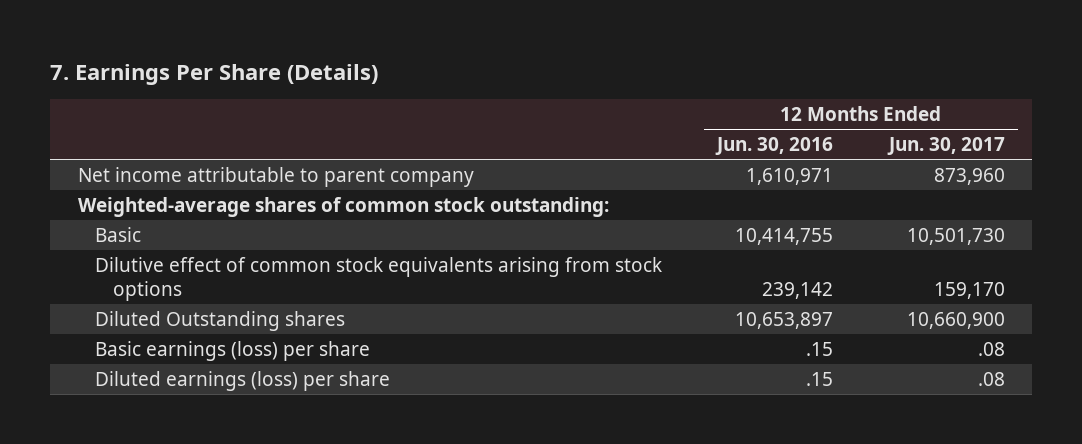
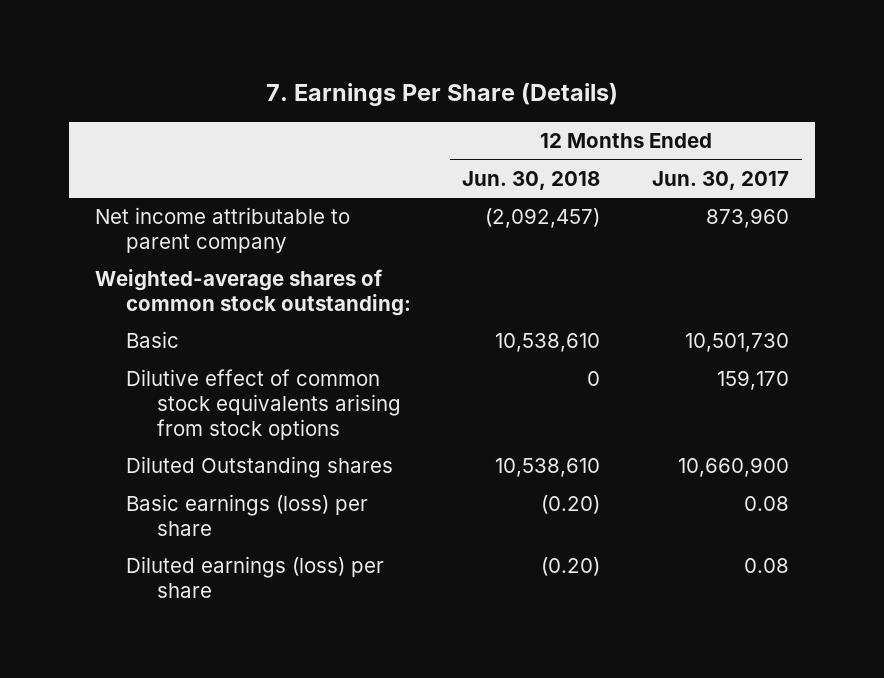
- | 12 Months Ended Jun. 30, 2016 | 12 Months Ended Jun. 30, 2017
+ | 12 Months Ended Jun. 30, 2018 | 12 Months Ended Jun. 30, 2017
- Basic earnings (loss) per share | .15 | .08
- Diluted earnings (loss) per share | .15 | .08
+ Basic earnings (loss) per share | (0.20) | 0.08
+ Diluted earnings (loss) per share | (0.20) | 0.08

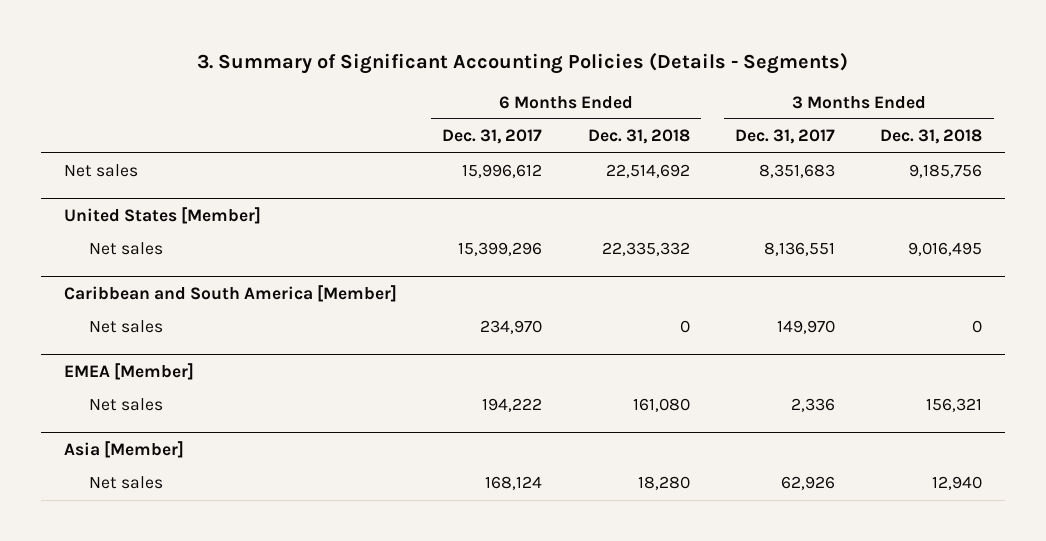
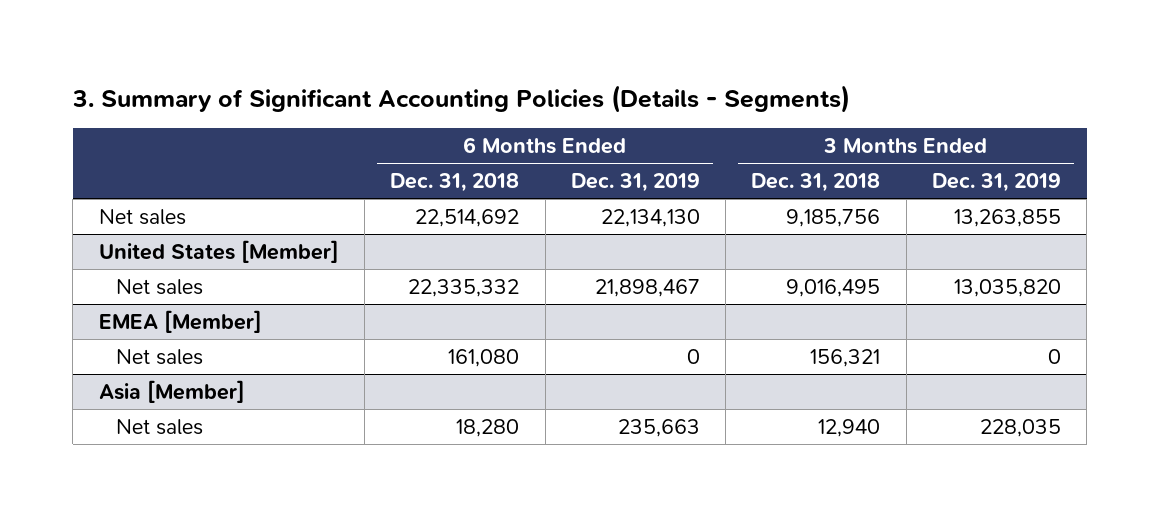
- | 6 Months Ended Dec. 31, 2017 | 6 Months Ended Dec. 31, 2018 | 3 Months Ended Dec. 31, 2017 | 3 Months Ended Dec. 31, 2018
+ | 6 Months Ended Dec. 31, 2018 | 6 Months Ended Dec. 31, 2019 | 3 Months Ended Dec. 31, 2018 | 3 Months Ended Dec. 31, 2019
- Caribbean and South America [Member]
- Net sales | 234,970 | 0 | 149,970 | 0

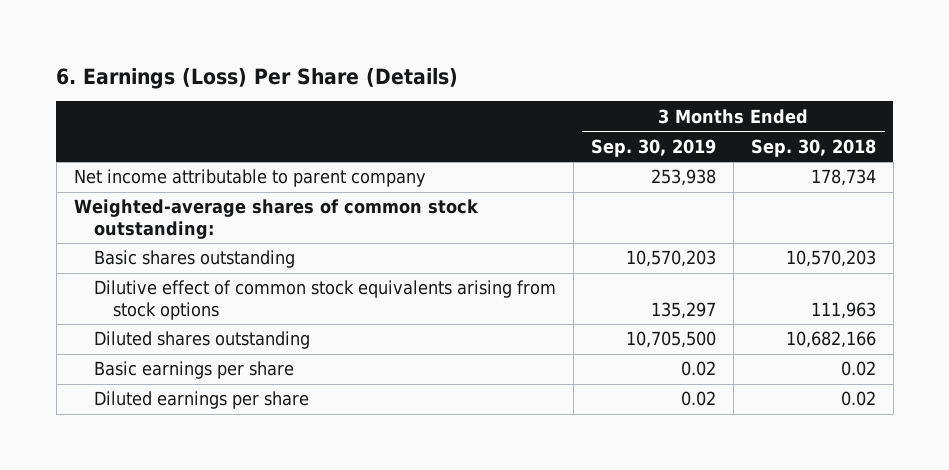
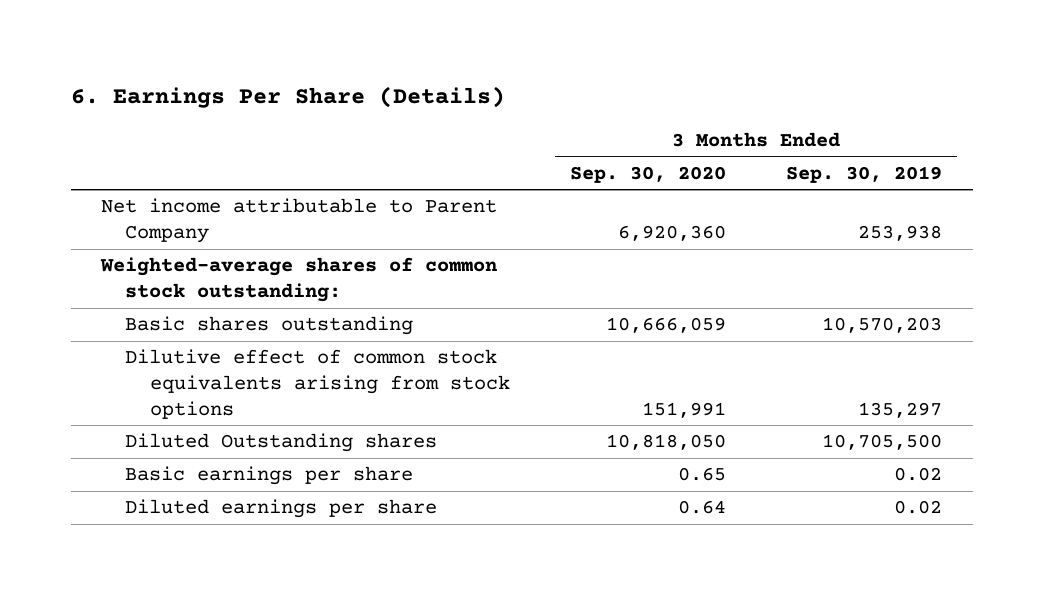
- 6. Earnings (Loss) Per Share (Details)
+ 6. Earnings Per Share (Details)
- | 3 Months Ended Sep. 30, 2019 | 3 Months Ended Sep. 30, 2018
+ | 3 Months Ended Sep. 30, 2020 | 3 Months Ended Sep. 30, 2019
- Net income attributable to parent company | 253,938 | 178,734
+ Net income attributable to Parent Company | 6,920,360 | 253,938
- Diluted shares outstanding | 10,705,500 | 10,682,166
+ Diluted Outstanding shares | 10,818,050 | 10,705,500

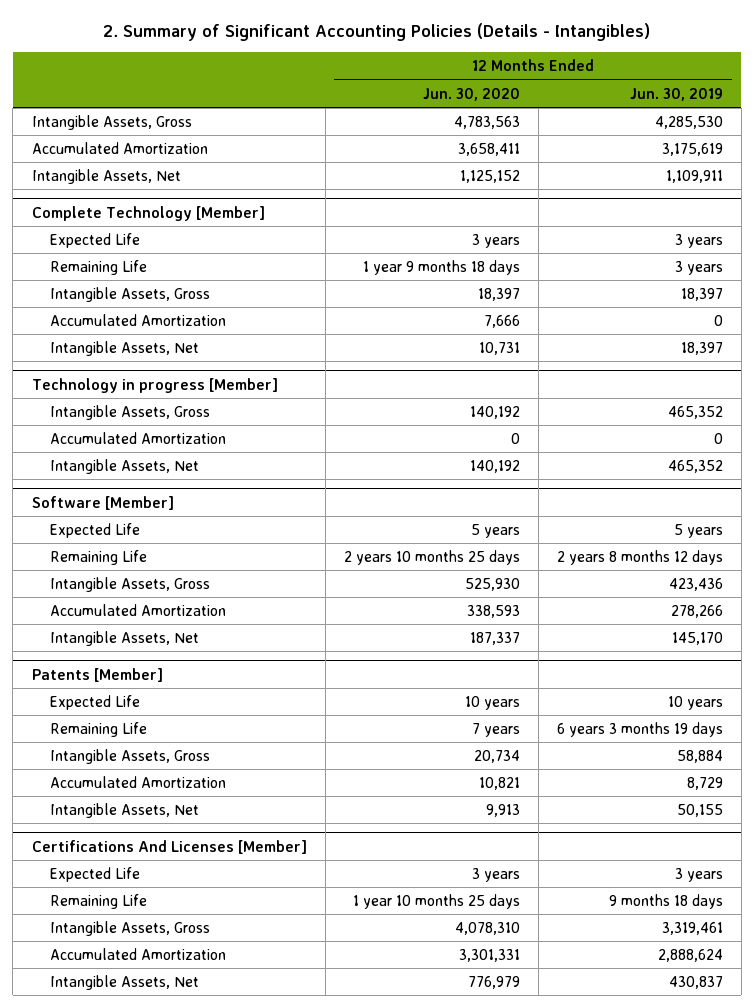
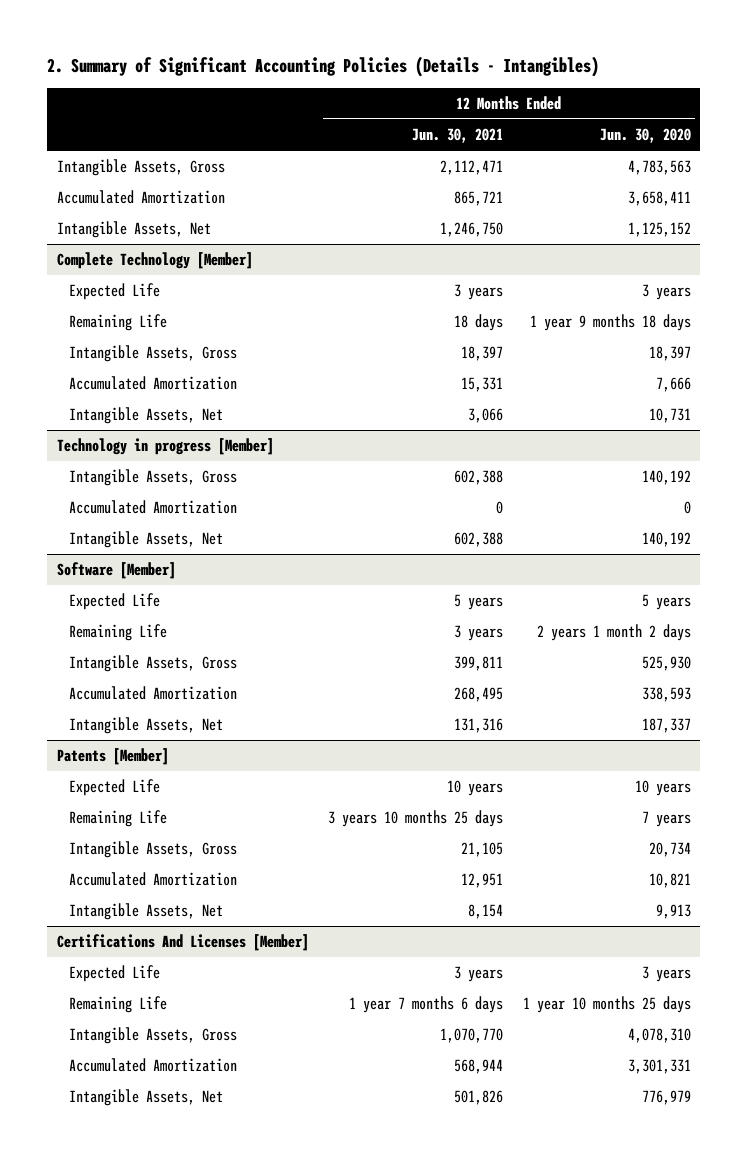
- | 12 Months Ended Jun. 30, 2020 | 12 Months Ended Jun. 30, 2019
+ | 12 Months Ended Jun. 30, 2021 | 12 Months Ended Jun. 30, 2020
@ Software [Member]
- Remaining Life | 2 years 10 months 25 days | 2 years 8 months 12 days
+ Remaining Life | 3 years | 2 years 1 month 2 days

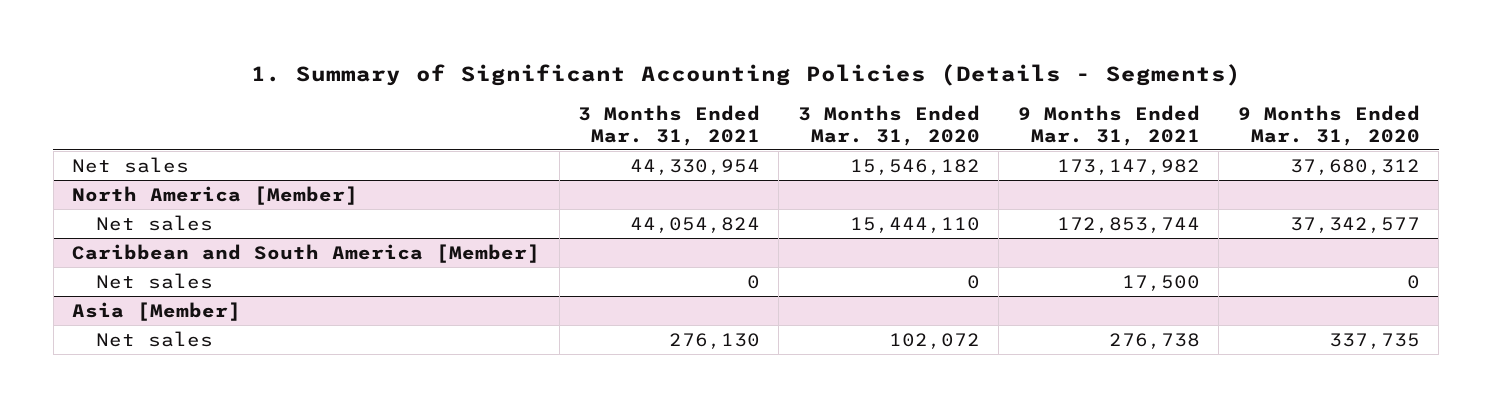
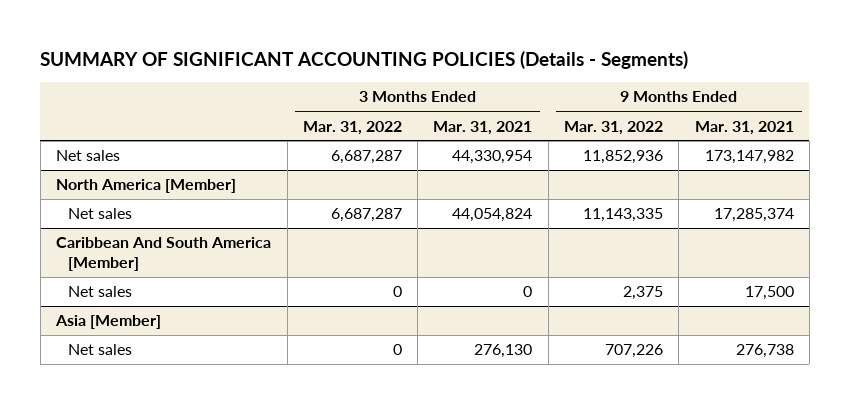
- 1. Summary of Significant Accounting Policies (Details - Segments)
+ SUMMARY OF SIGNIFICANT ACCOUNTING POLICIES (Details - Segments)
- | 3 Months Ended Mar. 31, 2021 | 3 Months Ended Mar. 31, 2020 | 9 Months Ended Mar. 31, 2021 | 9 Months Ended Mar. 31, 2020
+ | 3 Months Ended Mar. 31, 2022 | 3 Months Ended Mar. 31, 2021 | 9 Months Ended Mar. 31, 2022 | 9 Months Ended Mar. 31, 2021
@ North America [Member]
- Net sales | 44,054,824 | 15,444,110 | 172,853,744 | 37,342,577
- Caribbean and South America [Member]
@ North America [Member]
+ Net sales | 6,687,287 | 44,054,824 | 11,143,335 | 17,285,374
+ Caribbean And South America [Member]

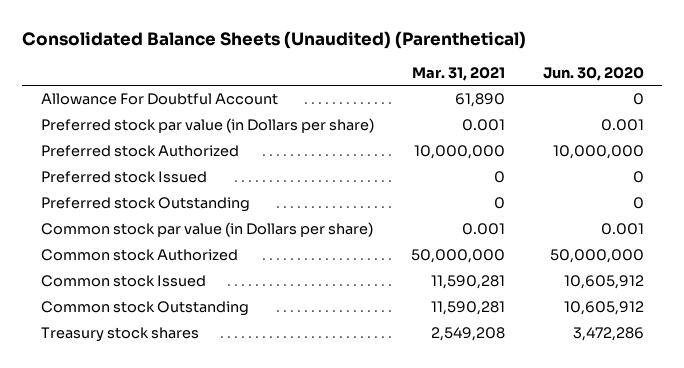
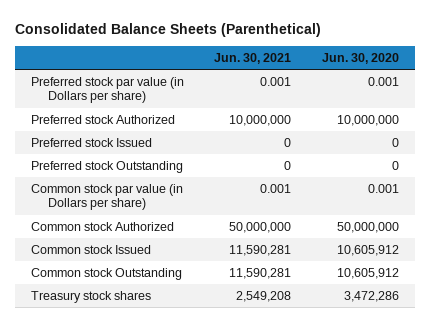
- Consolidated Balance Sheets (Unaudited) (Parenthetical)
+ Consolidated Balance Sheets (Parenthetical)
- | Mar. 31, 2021 | Jun. 30, 2020
+ | Jun. 30, 2021 | Jun. 30, 2020
- Allowance For Doubtful Account | 61,890 | 0

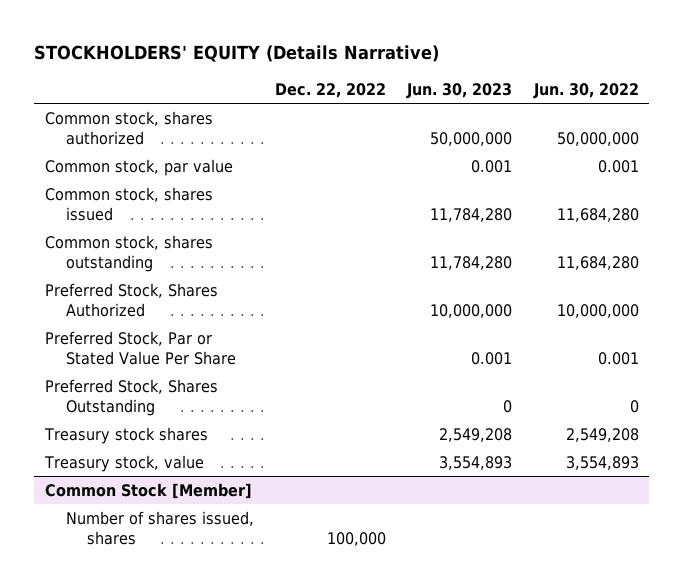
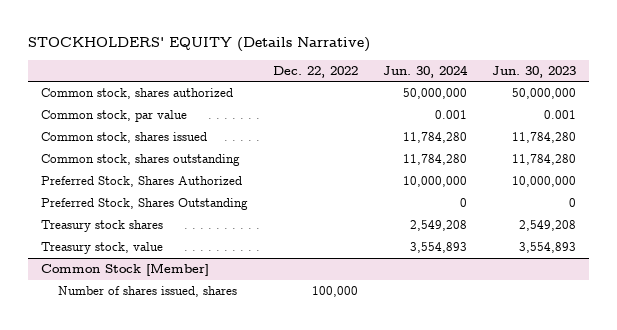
- | Dec. 22, 2022 | Jun. 30, 2023 | Jun. 30, 2022
+ | Dec. 22, 2022 | Jun. 30, 2024 | Jun. 30, 2023
- Preferred Stock, Par or Stated Value Per Share | | 0.001 | 0.001

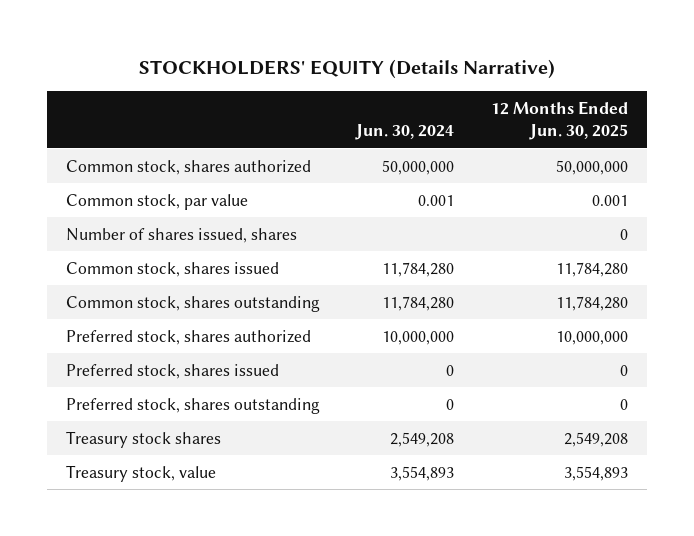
- | Dec. 22, 2022 | Jun. 30, 2024 | Jun. 30, 2023
+ | Jun. 30, 2024 | 12 Months Ended Jun. 30, 2025
+ Number of shares issued, shares | | 0
- Preferred Stock, Shares Authorized | | 10,000,000 | 10,000,000
- Preferred Stock, Shares Outstanding | | 0 | 0
+ Preferred stock, shares authorized | 10,000,000 | 10,000,000
+ Preferred stock, shares issued | 0 | 0
+ Preferred stock, shares outstanding | 0 | 0
- Common Stock [Member]
- Number of shares issued, shares | 100,000 | |

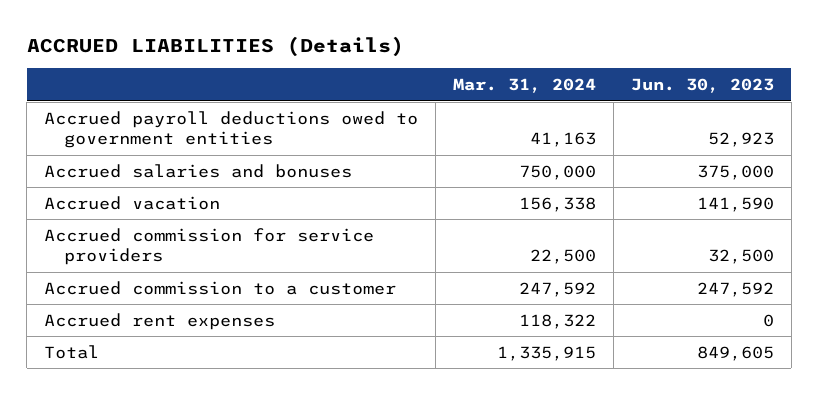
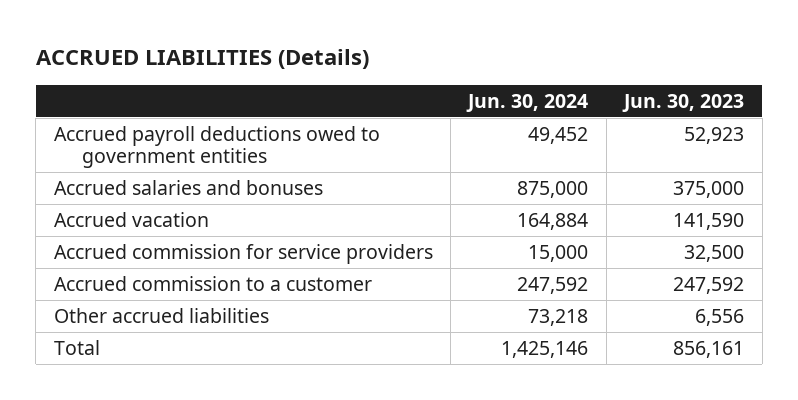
- | Mar. 31, 2024 | Jun. 30, 2023
+ | Jun. 30, 2024 | Jun. 30, 2023
- Accrued rent expenses | 118,322 | 0
- Total | 1,335,915 | 849,605
+ Other accrued liabilities | 73,218 | 6,556
+ Total | 1,425,146 | 856,161

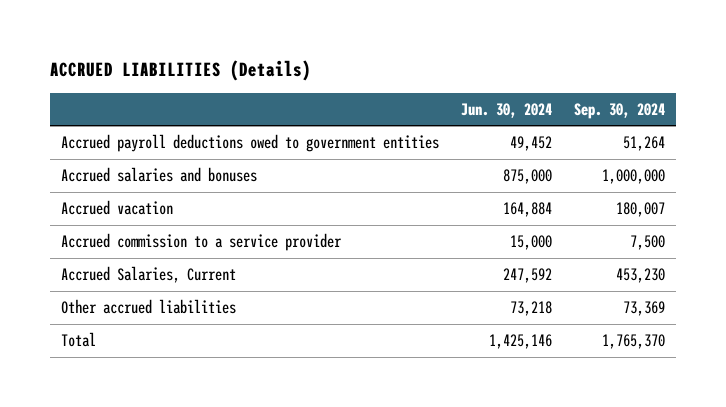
- | Jun. 30, 2024 | Jun. 30, 2023
+ | Jun. 30, 2024 | Sep. 30, 2024
- Accrued commission for service providers | 15,000 | 32,500
- Accrued commission to a customer | 247,592 | 247,592
+ Accrued commission to a service provider | 15,000 | 7,500
+ Accrued Salaries, Current | 247,592 | 453,230

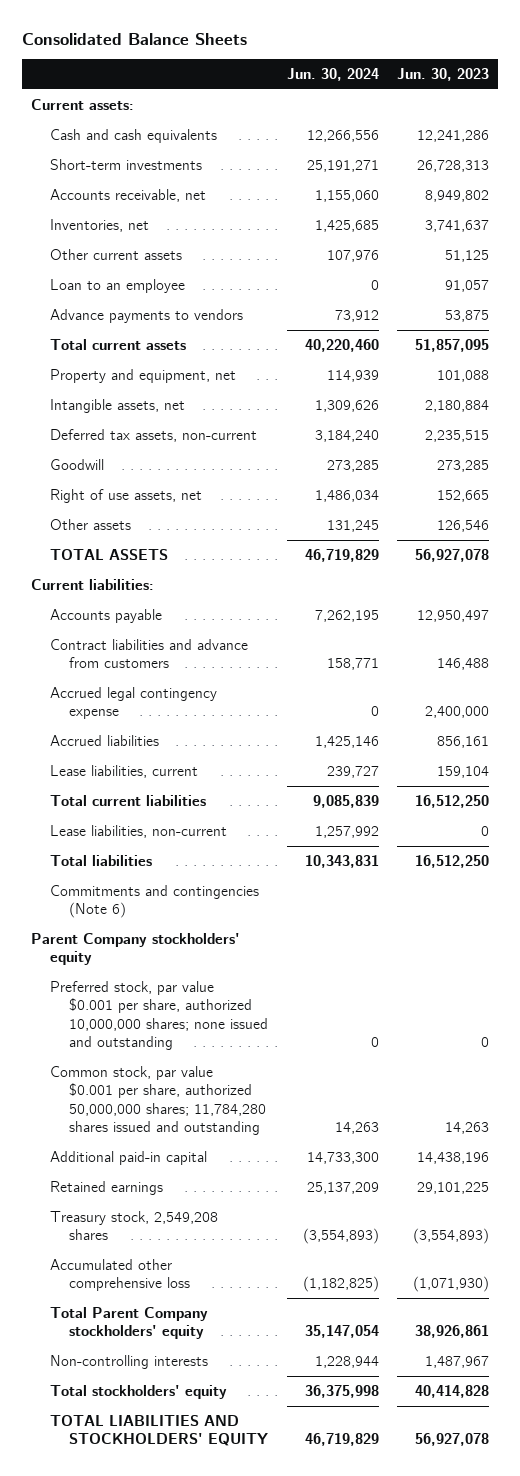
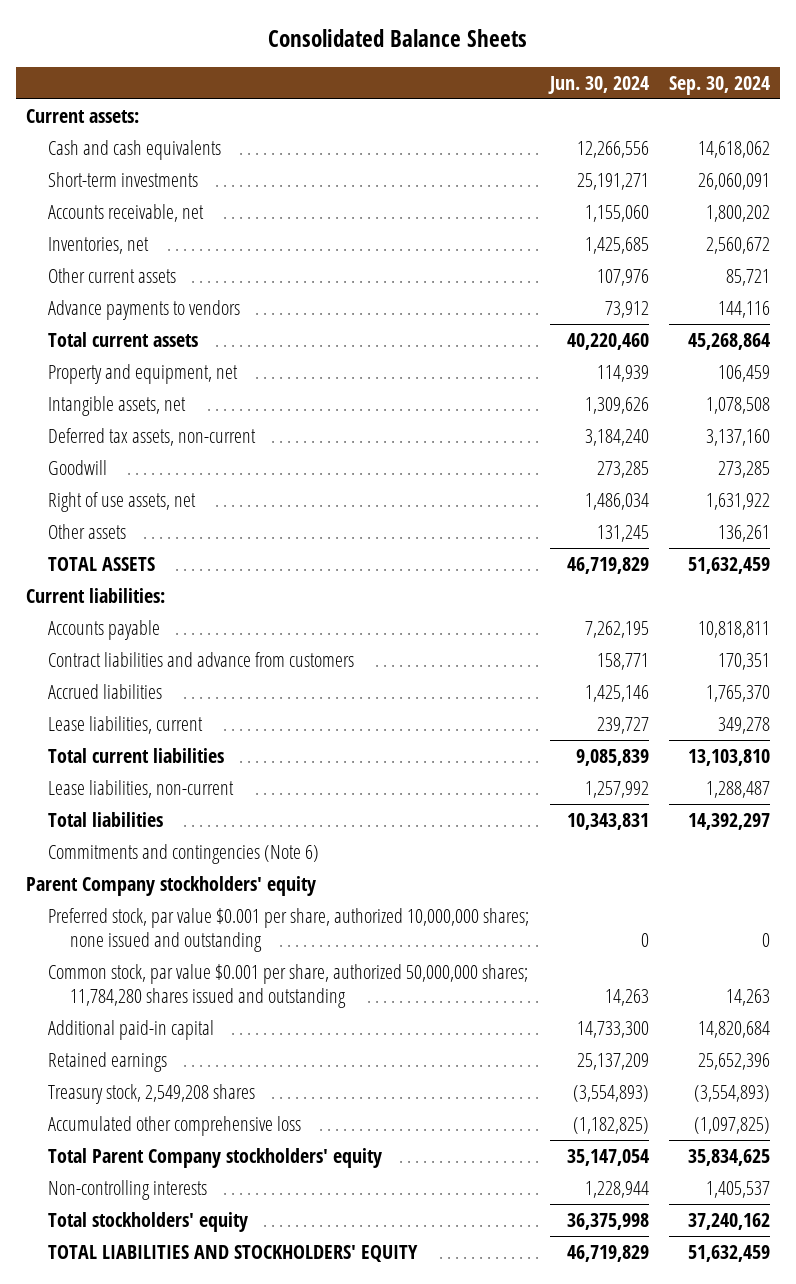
- | Jun. 30, 2024 | Jun. 30, 2023
+ | Jun. 30, 2024 | Sep. 30, 2024
- Loan to an employee | 0 | 91,057
- Accrued legal contingency expense | 0 | 2,400,000

